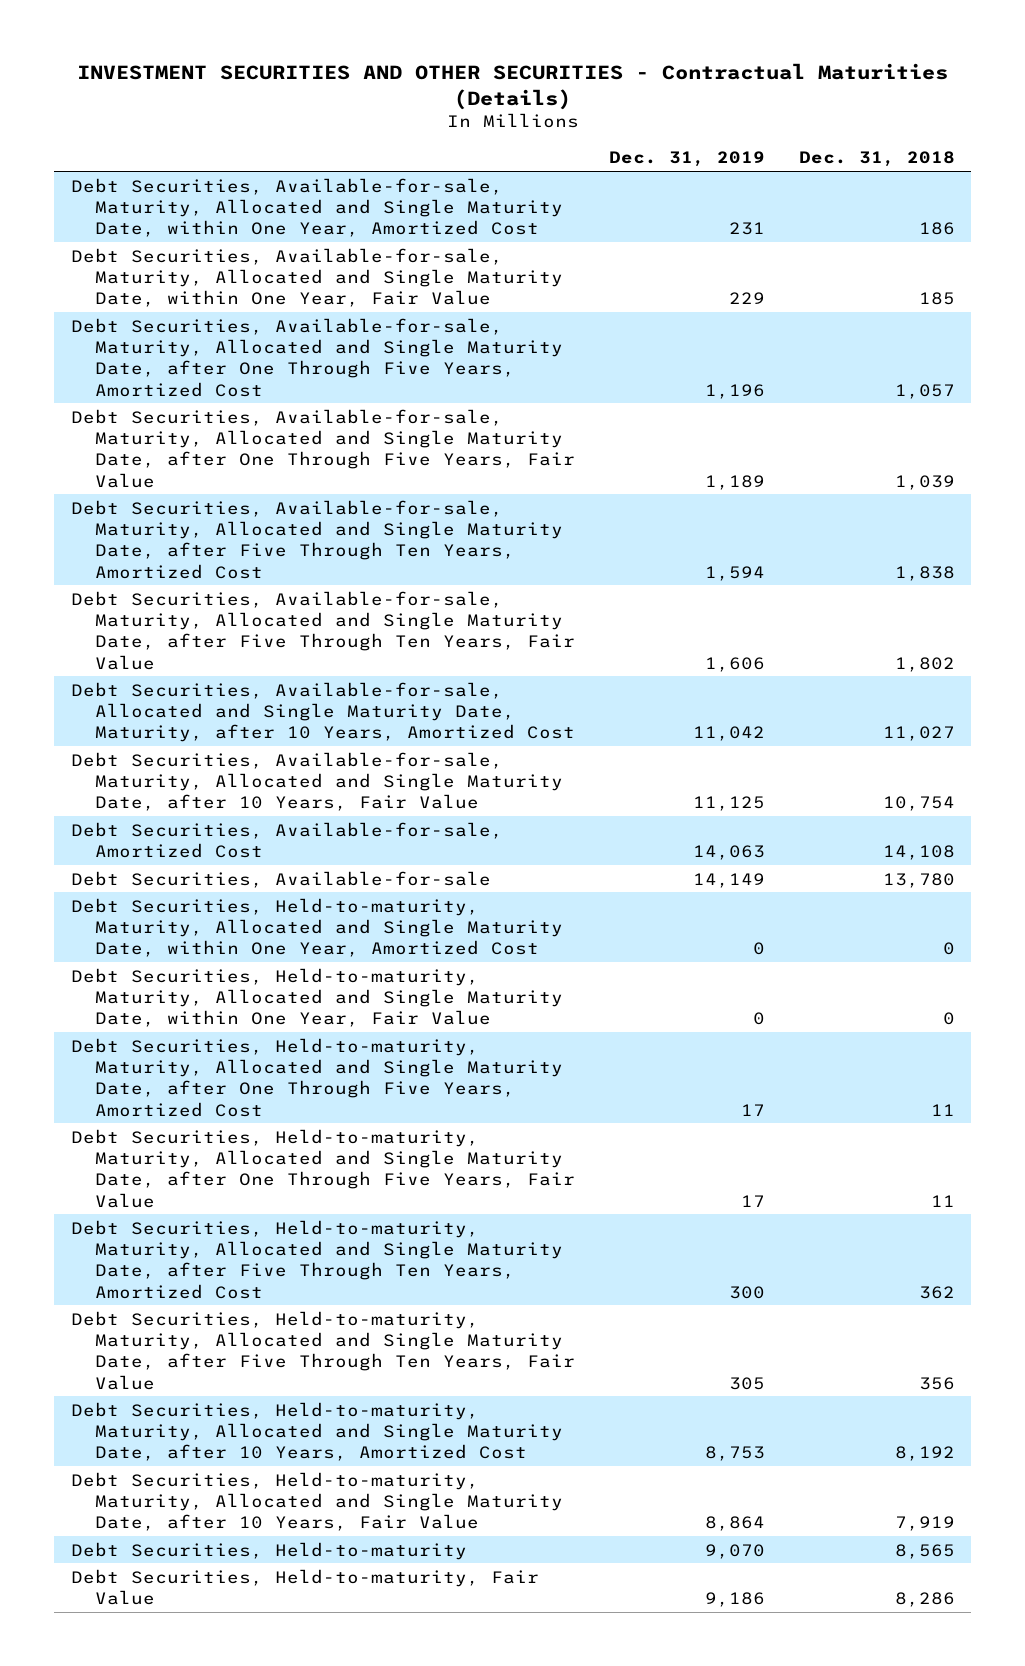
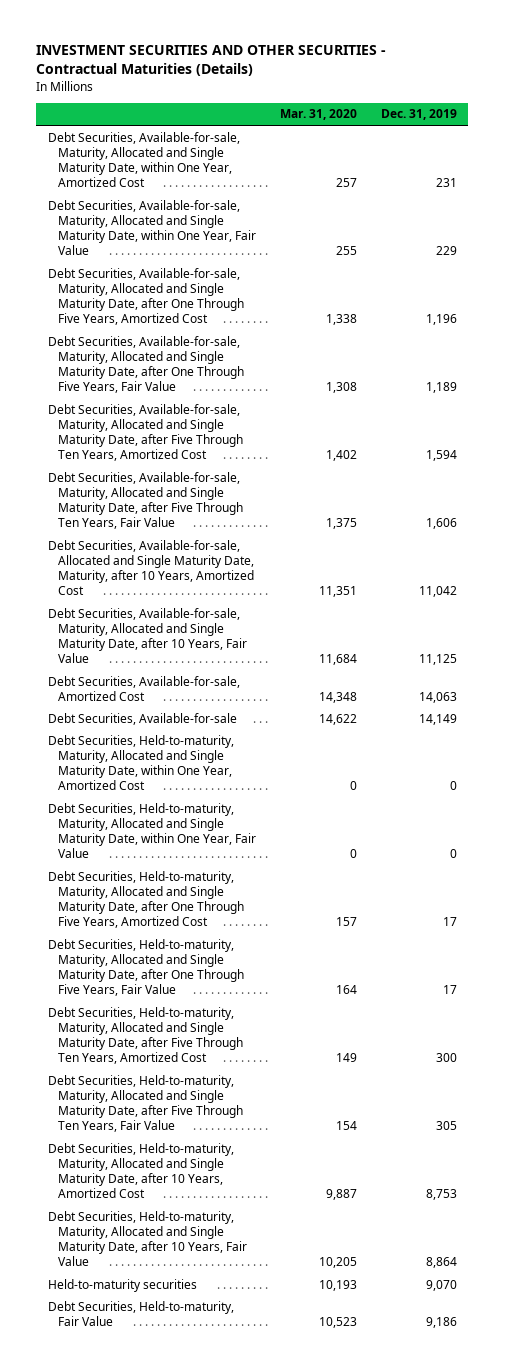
- | Dec. 31, 2019 | Dec. 31, 2018
+ | Mar. 31, 2020 | Dec. 31, 2019
- Debt Securities, Held-to-maturity | 9,070 | 8,565
+ Held-to-maturity securities | 10,193 | 9,070

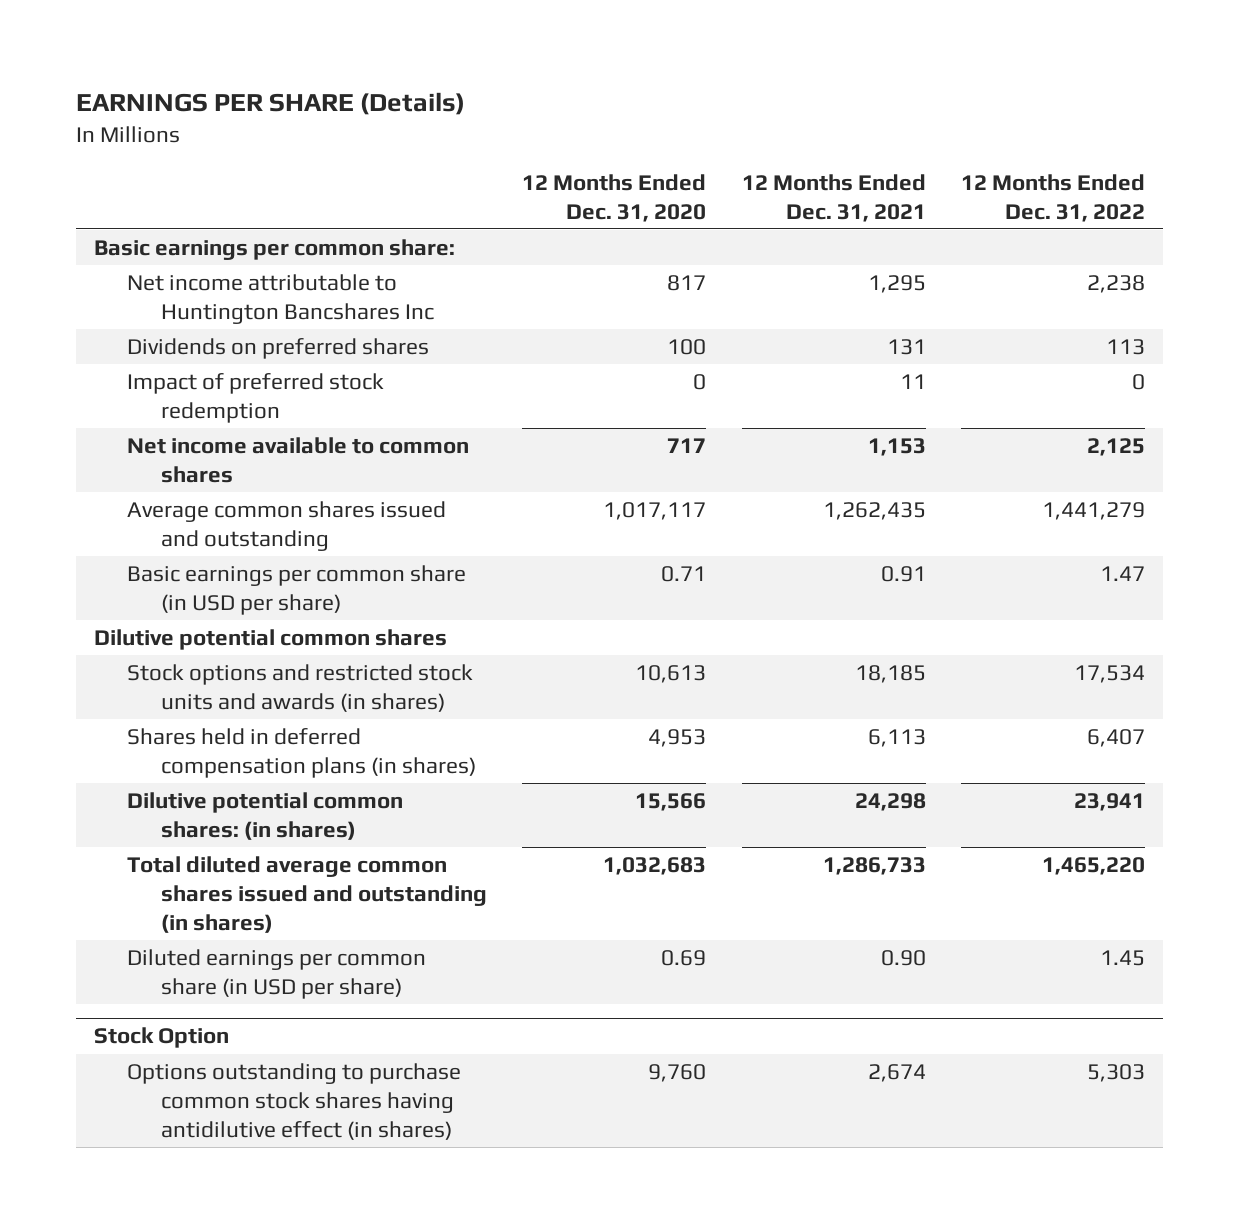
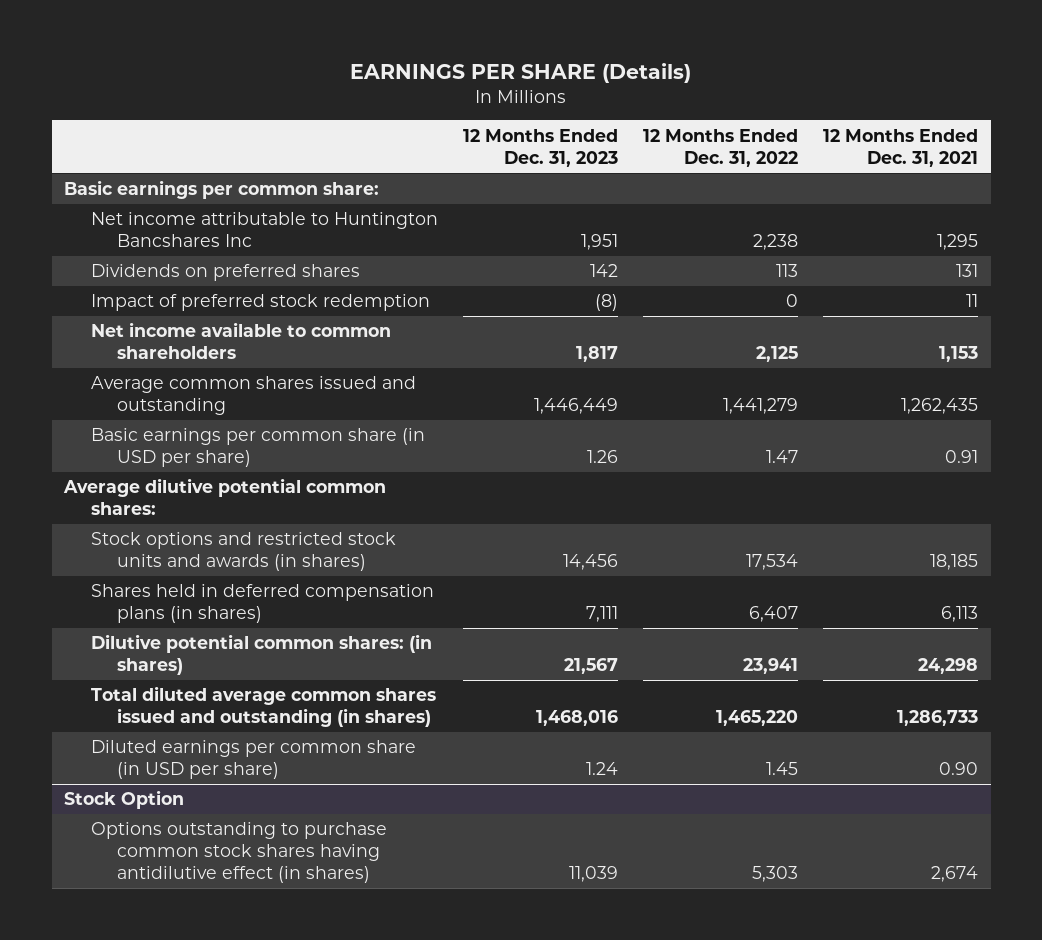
- | 12 Months Ended Dec. 31, 2020 | 12 Months Ended Dec. 31, 2021 | 12 Months Ended Dec. 31, 2022
+ | 12 Months Ended Dec. 31, 2023 | 12 Months Ended Dec. 31, 2022 | 12 Months Ended Dec. 31, 2021
- Net income available to common shares | 717 | 1,153 | 2,125
+ Net income available to common shareholders | 1,817 | 2,125 | 1,153
- Dilutive potential common shares
+ Average dilutive potential common shares:

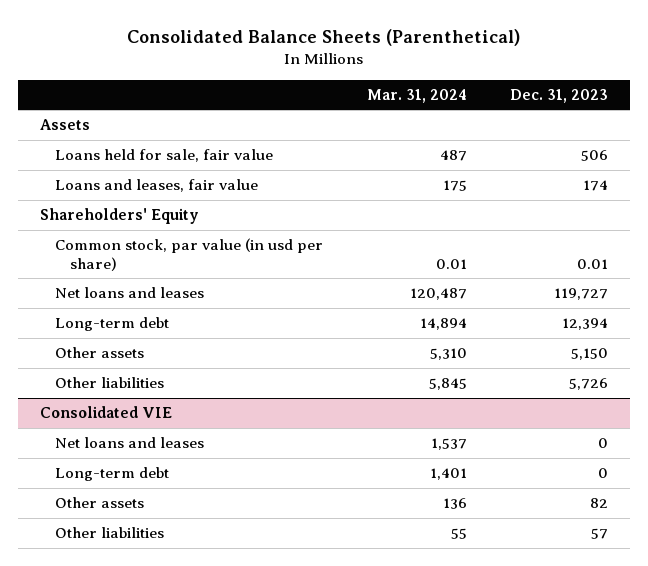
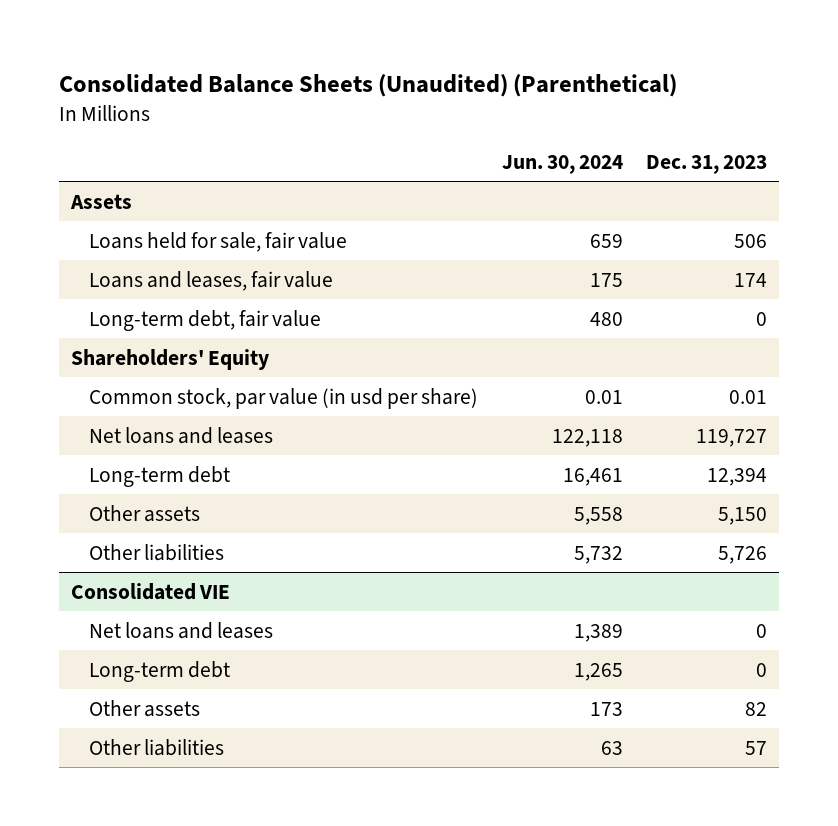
- Consolidated Balance Sheets (Parenthetical)
+ Consolidated Balance Sheets (Unaudited) (Parenthetical)
- | Mar. 31, 2024 | Dec. 31, 2023
+ | Jun. 30, 2024 | Dec. 31, 2023
+ Long-term debt, fair value | 480 | 0

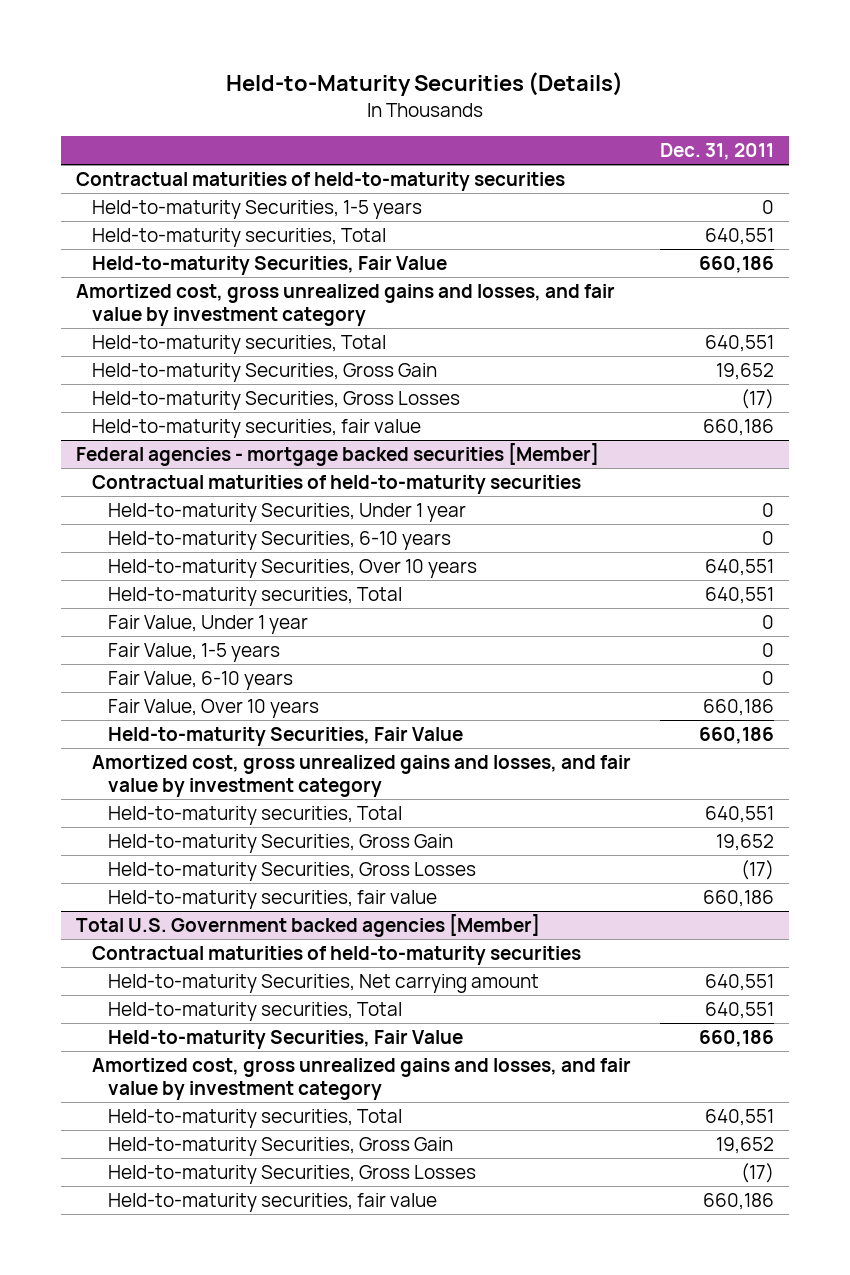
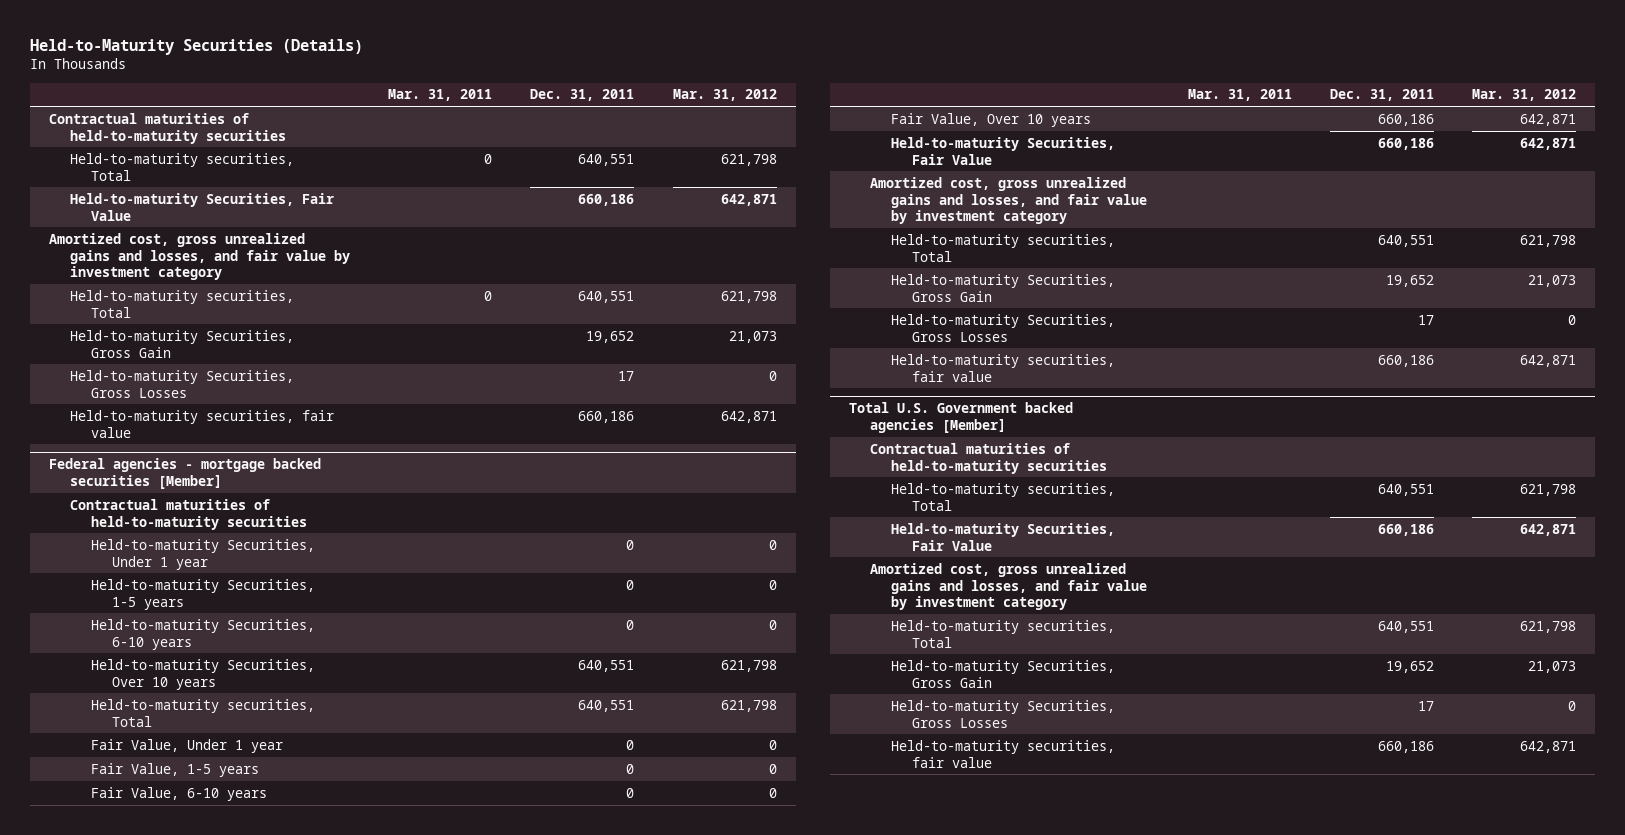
- | Dec. 31, 2011
+ | Mar. 31, 2011 | Dec. 31, 2011 | Mar. 31, 2012
- Held-to-maturity Securities, 1-5 years | 0
- Held-to-maturity Securities, Gross Losses | (17)
+ Held-to-maturity Securities, Gross Losses | | 17 | 0
@ Federal agencies - mortgage backed securities [Member]
+ Held-to-maturity Securities, 1-5 years | | 0 | 0
- Held-to-maturity Securities, Gross Losses | (17)
+ Held-to-maturity Securities, Gross Losses | | 17 | 0
@ Total U.S. Government backed agencies [Member]
- Held-to-maturity Securities, Net carrying amount | 640,551
- Held-to-maturity Securities, Gross Losses | (17)
+ Held-to-maturity Securities, Gross Losses | | 17 | 0

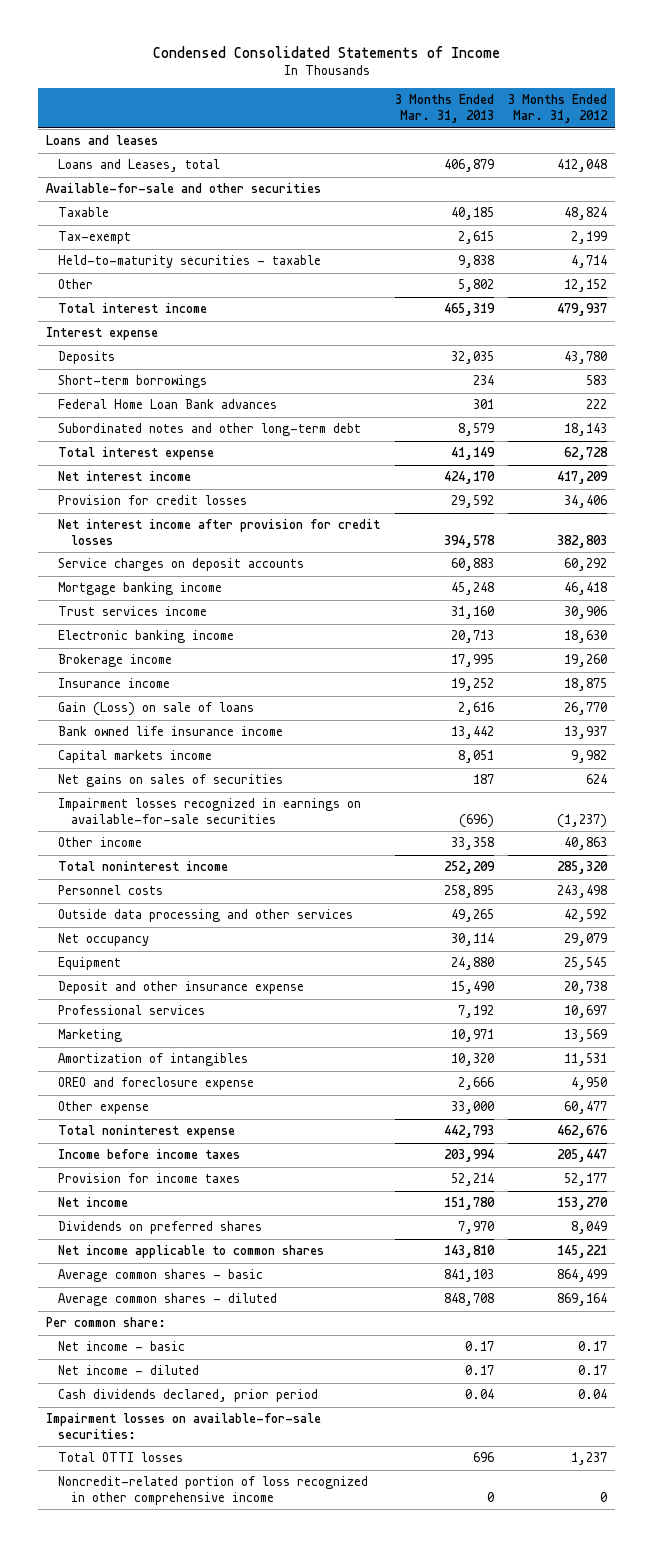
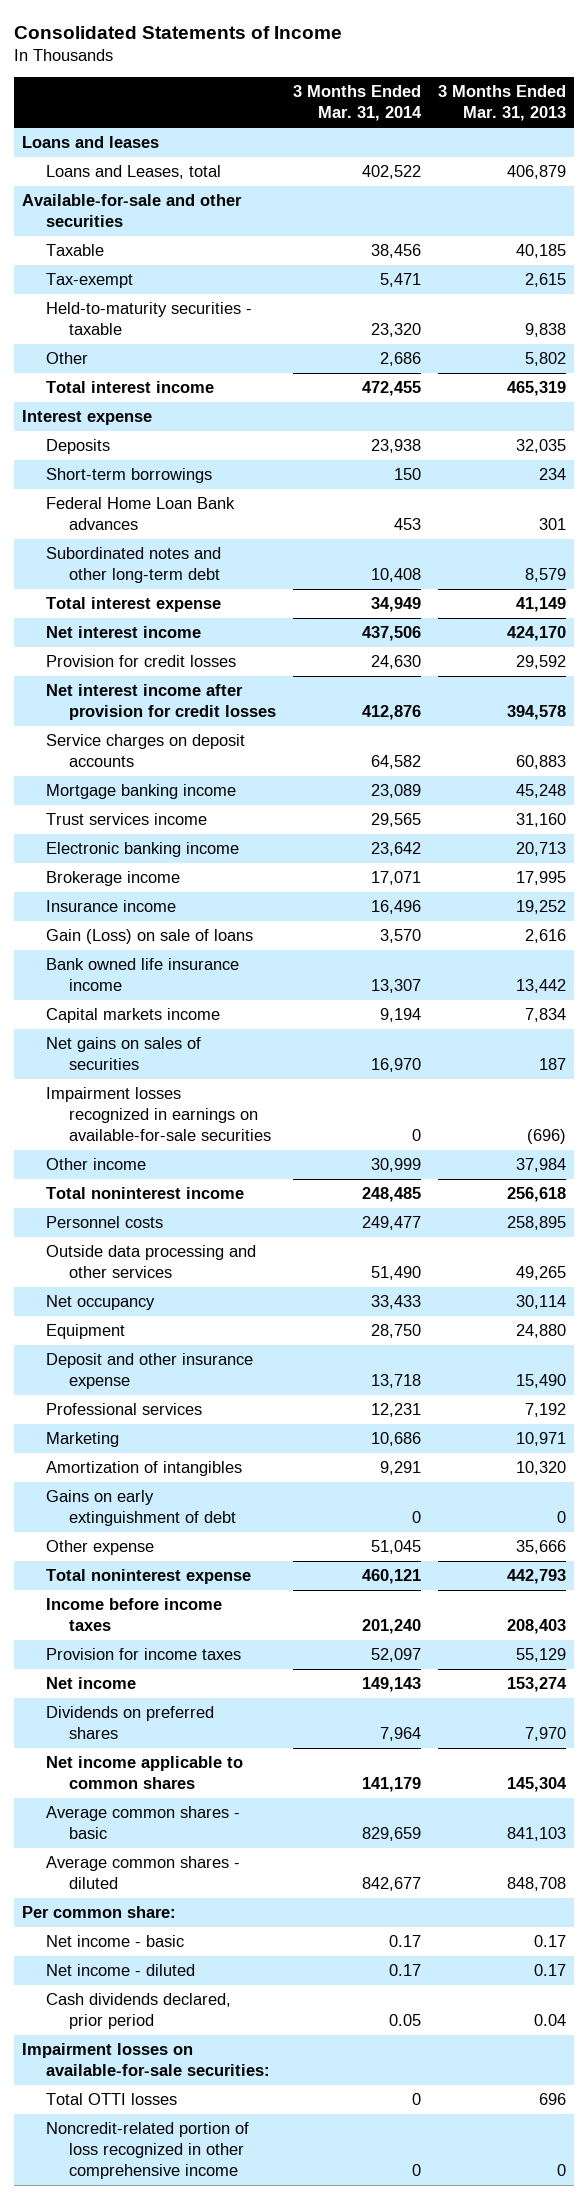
- Condensed Consolidated Statements of Income
+ Consolidated Statements of Income
- | 3 Months Ended Mar. 31, 2013 | 3 Months Ended Mar. 31, 2012
+ | 3 Months Ended Mar. 31, 2014 | 3 Months Ended Mar. 31, 2013
- Capital markets income | 8,051 | 9,982
+ Capital markets income | 9,194 | 7,834
- Other income | 33,358 | 40,863
- Total noninterest income | 252,209 | 285,320
+ Other income | 30,999 | 37,984
+ Total noninterest income | 248,485 | 256,618
- OREO and foreclosure expense | 2,666 | 4,950
- Other expense | 33,000 | 60,477
+ Gains on early extinguishment of debt | 0 | 0
+ Other expense | 51,045 | 35,666
- Income before income taxes | 203,994 | 205,447
- Provision for income taxes | 52,214 | 52,177
- Net income | 151,780 | 153,270
+ Income before income taxes | 201,240 | 208,403
+ Provision for income taxes | 52,097 | 55,129
+ Net income | 149,143 | 153,274
- Net income applicable to common shares | 143,810 | 145,221
+ Net income applicable to common shares | 141,179 | 145,304

